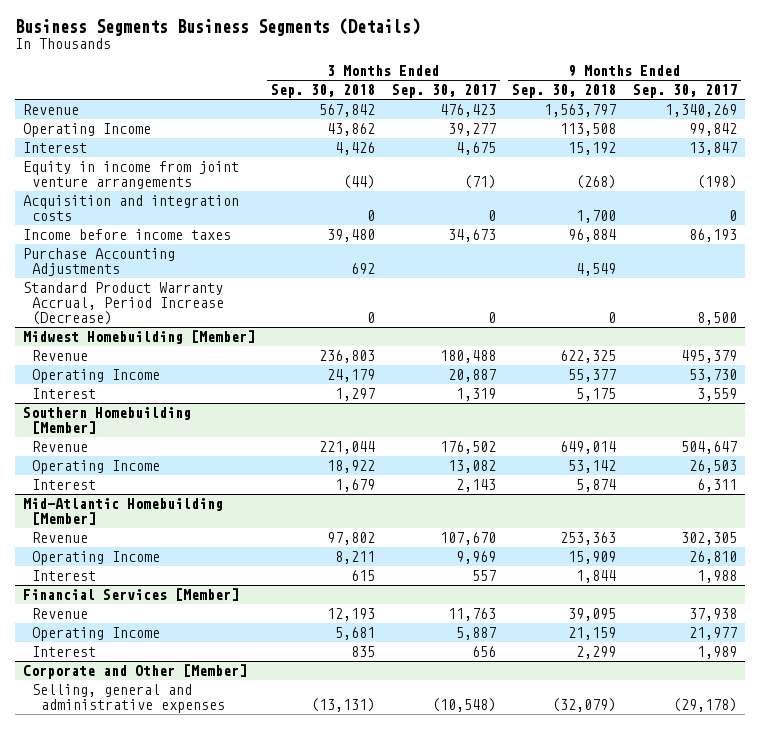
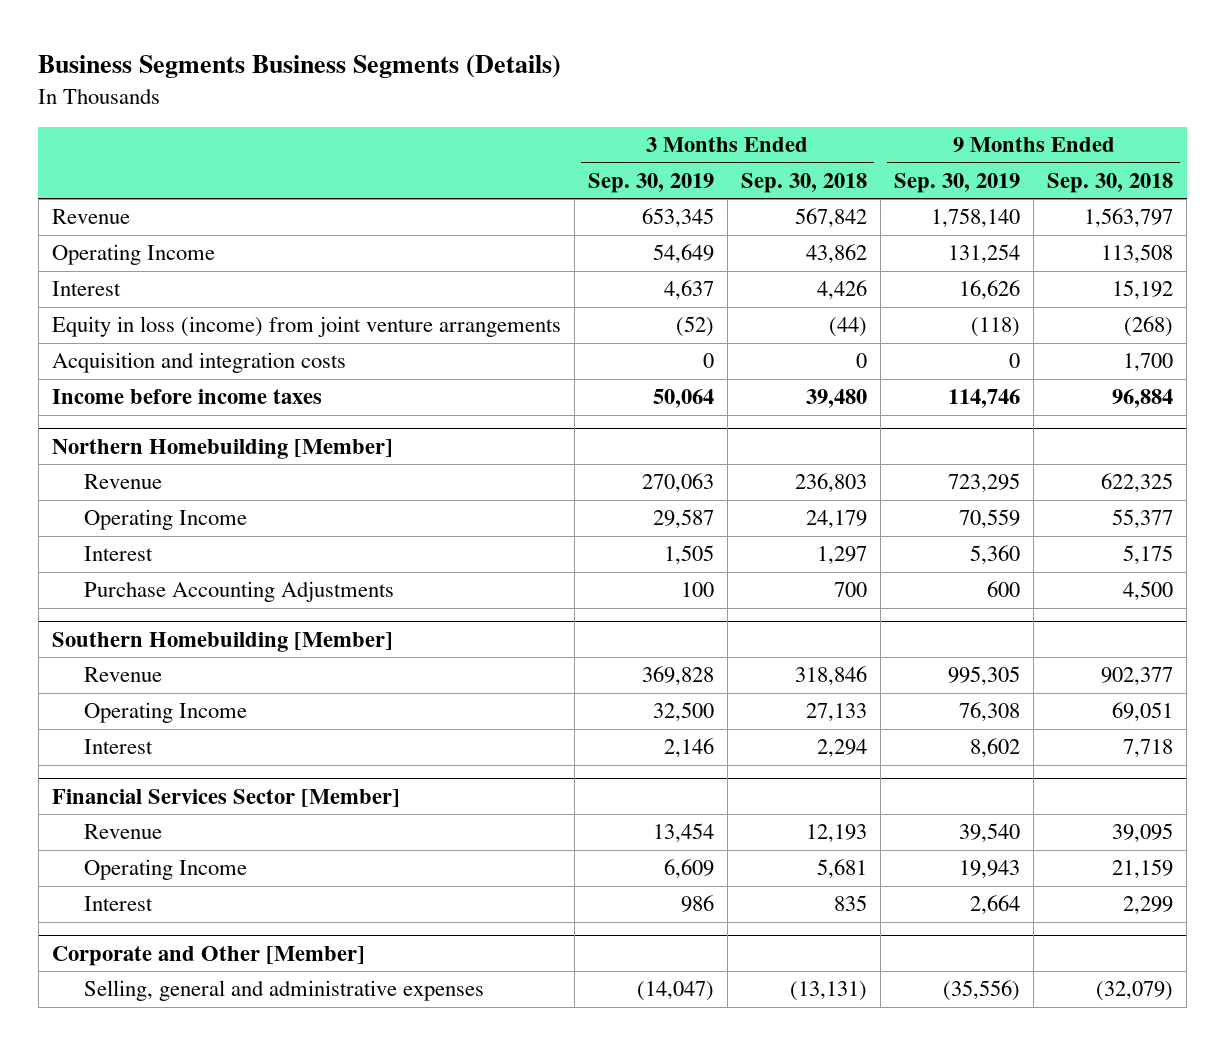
- | 3 Months Ended Sep. 30, 2018 | 3 Months Ended Sep. 30, 2017 | 9 Months Ended Sep. 30, 2018 | 9 Months Ended Sep. 30, 2017
+ | 3 Months Ended Sep. 30, 2019 | 3 Months Ended Sep. 30, 2018 | 9 Months Ended Sep. 30, 2019 | 9 Months Ended Sep. 30, 2018
- Equity in income from joint venture arrangements | (44) | (71) | (268) | (198)
+ Equity in loss (income) from joint venture arrangements | (52) | (44) | (118) | (268)
- Purchase Accounting Adjustments | 692 | | 4,549 |
- Standard Product Warranty Accrual, Period Increase (Decrease) | 0 | 0 | 0 | 8,500
- Midwest Homebuilding [Member]
+ Northern Homebuilding [Member]
+ Purchase Accounting Adjustments | 100 | 700 | 600 | 4,500
@ Southern Homebuilding [Member]
- Revenue | 221,044 | 176,502 | 649,014 | 504,647
- Operating Income | 18,922 | 13,082 | 53,142 | 26,503
- Interest | 1,679 | 2,143 | 5,874 | 6,311
- Mid-Atlantic Homebuilding [Member]
- Revenue | 97,802 | 107,670 | 253,363 | 302,305
- Operating Income | 8,211 | 9,969 | 15,909 | 26,810
- Interest | 615 | 557 | 1,844 | 1,988
- Financial Services [Member]
@ Southern Homebuilding [Member]
+ Revenue | 369,828 | 318,846 | 995,305 | 902,377
+ Operating Income | 32,500 | 27,133 | 76,308 | 69,051
+ Interest | 2,146 | 2,294 | 8,602 | 7,718
+ Financial Services Sector [Member]

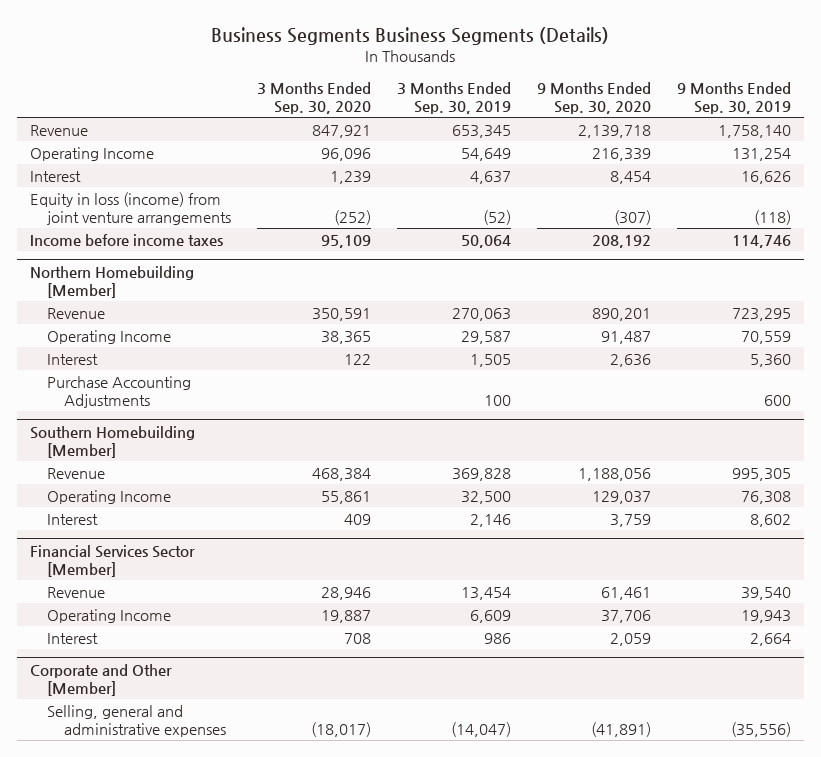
- | 3 Months Ended Sep. 30, 2019 | 3 Months Ended Sep. 30, 2018 | 9 Months Ended Sep. 30, 2019 | 9 Months Ended Sep. 30, 2018
+ | 3 Months Ended Sep. 30, 2020 | 3 Months Ended Sep. 30, 2019 | 9 Months Ended Sep. 30, 2020 | 9 Months Ended Sep. 30, 2019
- Acquisition and integration costs | 0 | 0 | 0 | 1,700

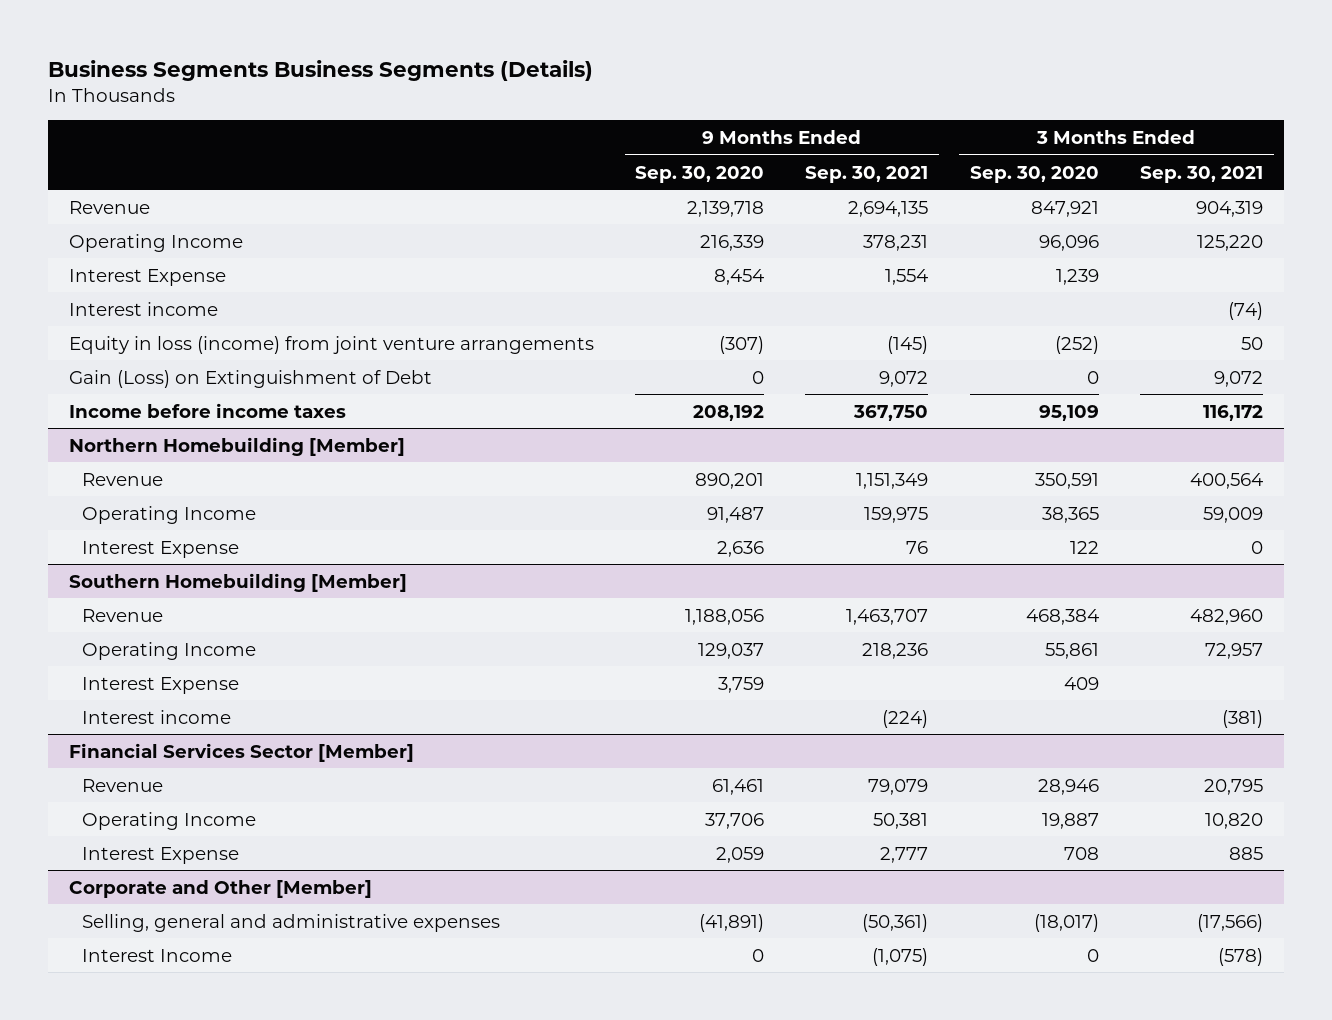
- | 3 Months Ended Sep. 30, 2020 | 3 Months Ended Sep. 30, 2019 | 9 Months Ended Sep. 30, 2020 | 9 Months Ended Sep. 30, 2019
+ | 9 Months Ended Sep. 30, 2020 | 9 Months Ended Sep. 30, 2021 | 3 Months Ended Sep. 30, 2020 | 3 Months Ended Sep. 30, 2021
- Interest | 1,239 | 4,637 | 8,454 | 16,626
+ Interest Expense | 8,454 | 1,554 | 1,239 |
+ Interest income | | | | (74)
+ Gain (Loss) on Extinguishment of Debt | 0 | 9,072 | 0 | 9,072
@ Northern Homebuilding [Member]
- Interest | 122 | 1,505 | 2,636 | 5,360
- Purchase Accounting Adjustments | | 100 | | 600
+ Interest Expense | 2,636 | 76 | 122 | 0
@ Southern Homebuilding [Member]
- Interest | 409 | 2,146 | 3,759 | 8,602
+ Interest Expense | 3,759 | | 409 |
+ Interest income | | (224) | | (381)
@ Financial Services Sector [Member]
- Interest | 708 | 986 | 2,059 | 2,664
+ Interest Expense | 2,059 | 2,777 | 708 | 885
@ Corporate and Other [Member]
+ Interest Income | 0 | (1,075) | 0 | (578)

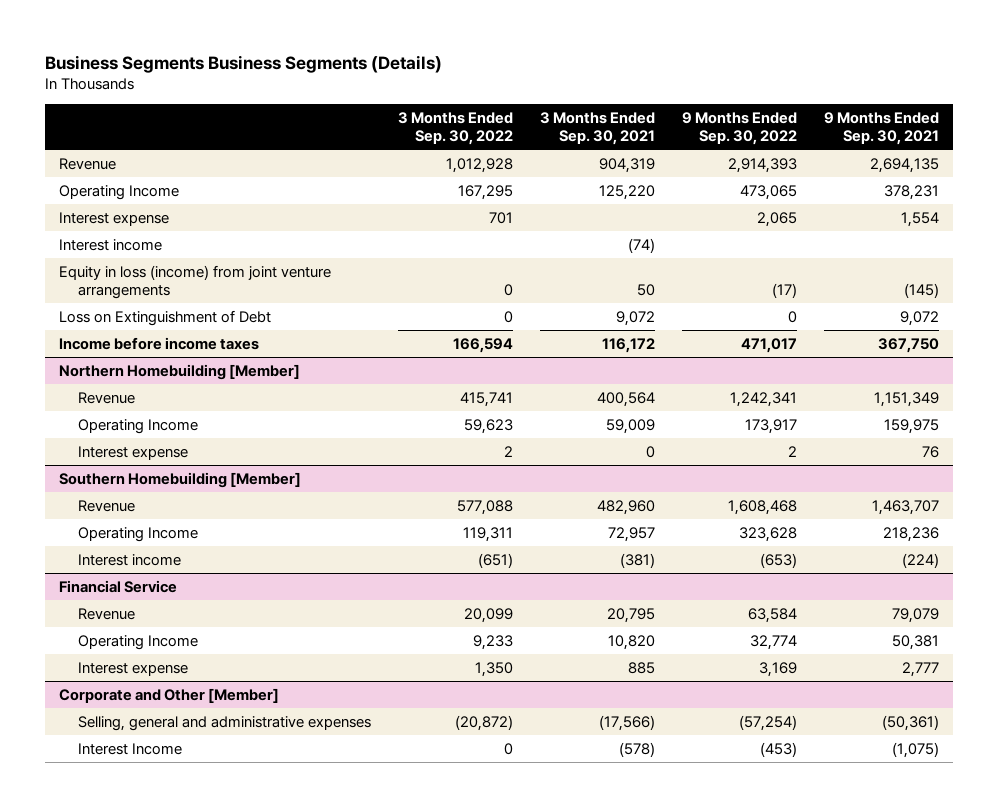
- | 9 Months Ended Sep. 30, 2020 | 9 Months Ended Sep. 30, 2021 | 3 Months Ended Sep. 30, 2020 | 3 Months Ended Sep. 30, 2021
+ | 3 Months Ended Sep. 30, 2022 | 3 Months Ended Sep. 30, 2021 | 9 Months Ended Sep. 30, 2022 | 9 Months Ended Sep. 30, 2021
- Interest Expense | 8,454 | 1,554 | 1,239 |
+ Interest expense | 701 | | 2,065 | 1,554
- Gain (Loss) on Extinguishment of Debt | 0 | 9,072 | 0 | 9,072
+ Loss on Extinguishment of Debt | 0 | 9,072 | 0 | 9,072
@ Northern Homebuilding [Member]
- Interest Expense | 2,636 | 76 | 122 | 0
+ Interest expense | 2 | 0 | 2 | 76
@ Southern Homebuilding [Member]
- Interest Expense | 3,759 | | 409 |
- Financial Services Sector [Member]
+ Financial Service
- Interest Expense | 2,059 | 2,777 | 708 | 885
+ Interest expense | 1,350 | 885 | 3,169 | 2,777

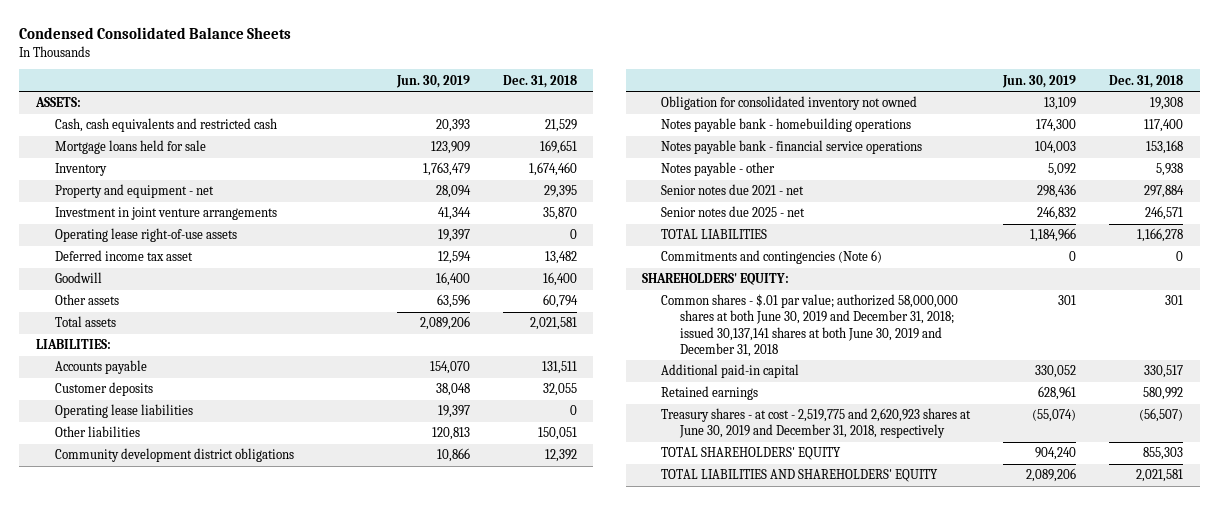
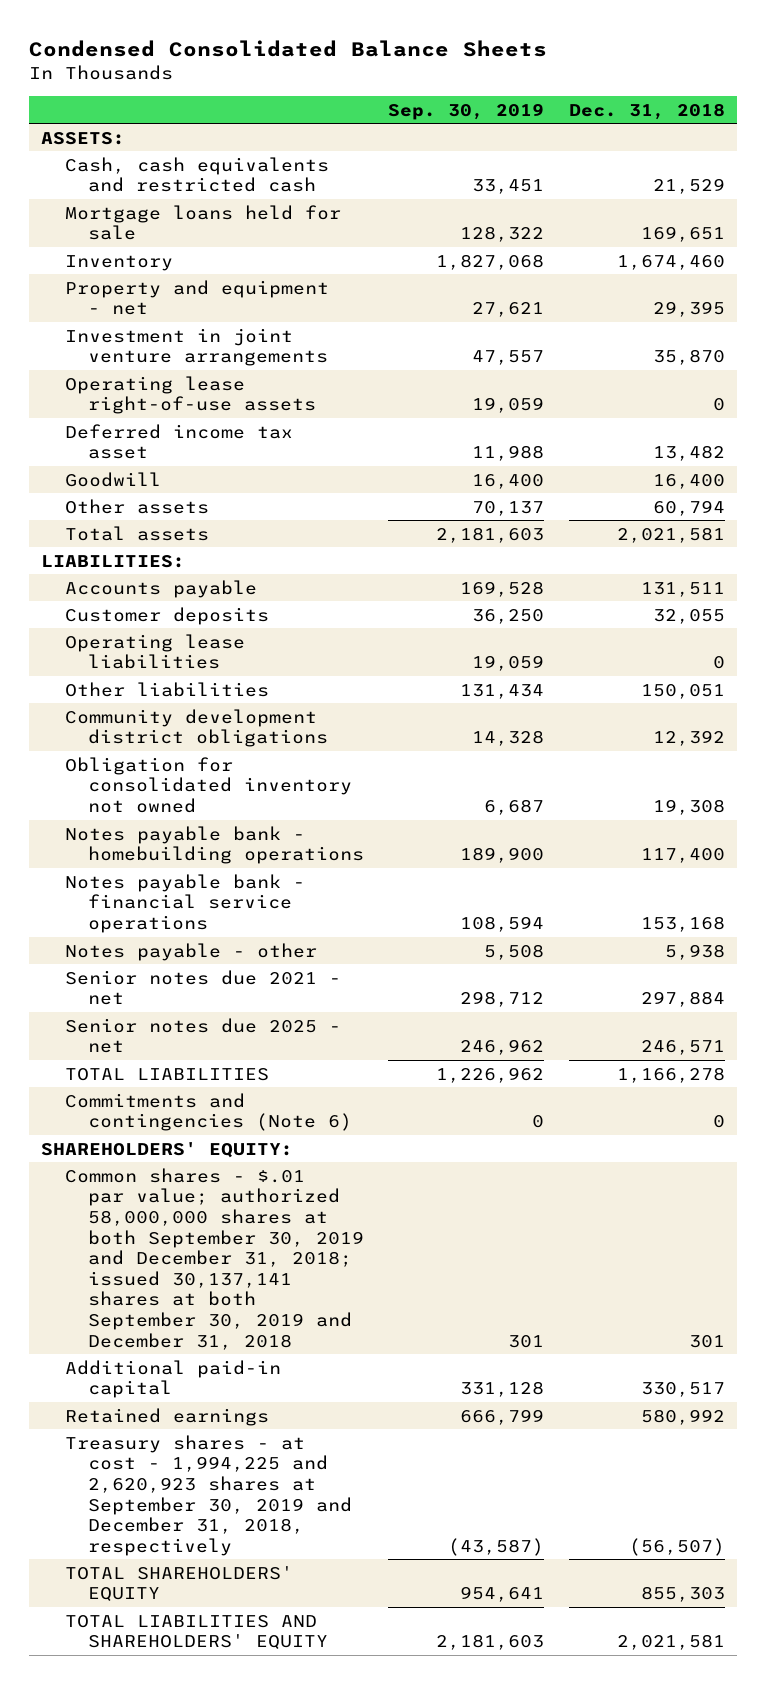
- | Jun. 30, 2019 | Dec. 31, 2018
+ | Sep. 30, 2019 | Dec. 31, 2018
- Common shares - $.01 par value; authorized 58,000,000 shares at both June 30, 2019 and December 31, 2018; issued 30,137,141 shares at both June 30, 2019 and December 31, 2018 | 301 | 301
+ Common shares - $.01 par value; authorized 58,000,000 shares at both September 30, 2019 and December 31, 2018; issued 30,137,141 shares at both September 30, 2019 and December 31, 2018 | 301 | 301
- Treasury shares - at cost - 2,519,775 and 2,620,923 shares at June 30, 2019 and December 31, 2018, respectively | (55,074) | (56,507)
+ Treasury shares - at cost - 1,994,225 and 2,620,923 shares at September 30, 2019 and December 31, 2018, respectively | (43,587) | (56,507)

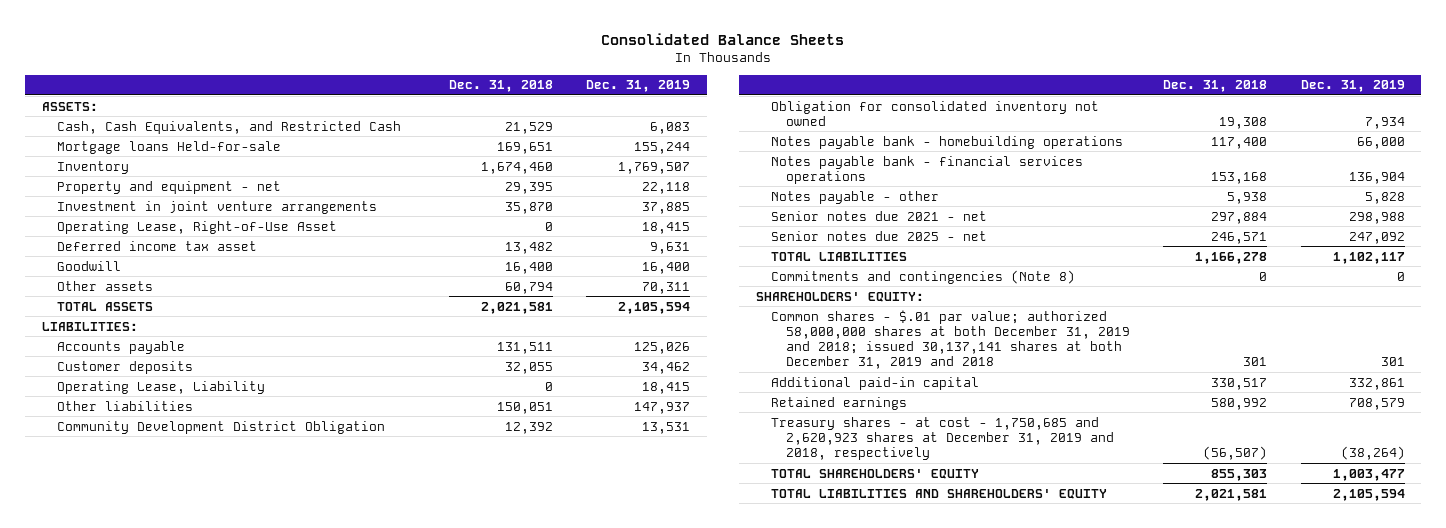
- Condensed Consolidated Balance Sheets
+ Consolidated Balance Sheets
- | Sep. 30, 2019 | Dec. 31, 2018
+ | Dec. 31, 2018 | Dec. 31, 2019
- Cash, cash equivalents and restricted cash | 33,451 | 21,529
- Mortgage loans held for sale | 128,322 | 169,651
+ Cash, Cash Equivalents, and Restricted Cash | 21,529 | 6,083
+ Mortgage loans Held-for-sale | 169,651 | 155,244
- Operating lease right-of-use assets | 19,059 | 0
+ Operating Lease, Right-of-Use Asset | 0 | 18,415
- Total assets | 2,181,603 | 2,021,581
+ TOTAL ASSETS | 2,021,581 | 2,105,594
- Operating lease liabilities | 19,059 | 0
+ Operating Lease, Liability | 0 | 18,415
- Community development district obligations | 14,328 | 12,392
+ Community Development District Obligation | 12,392 | 13,531
- Notes payable bank - financial service operations | 108,594 | 153,168
+ Notes payable bank - financial services operations | 153,168 | 136,904
- Commitments and contingencies (Note 6) | 0 | 0
+ Commitments and contingencies (Note 8) | 0 | 0
- Common shares - $.01 par value; authorized 58,000,000 shares at both September 30, 2019 and December 31, 2018; issued 30,137,141 shares at both September 30, 2019 and December 31, 2018 | 301 | 301
+ Common shares - $.01 par value; authorized 58,000,000 shares at both December 31, 2019 and 2018; issued 30,137,141 shares at both December 31, 2019 and 2018 | 301 | 301
- Treasury shares - at cost - 1,994,225 and 2,620,923 shares at September 30, 2019 and December 31, 2018, respectively | (43,587) | (56,507)
+ Treasury shares - at cost - 1,750,685 and 2,620,923 shares at December 31, 2019 and 2018, respectively | (56,507) | (38,264)

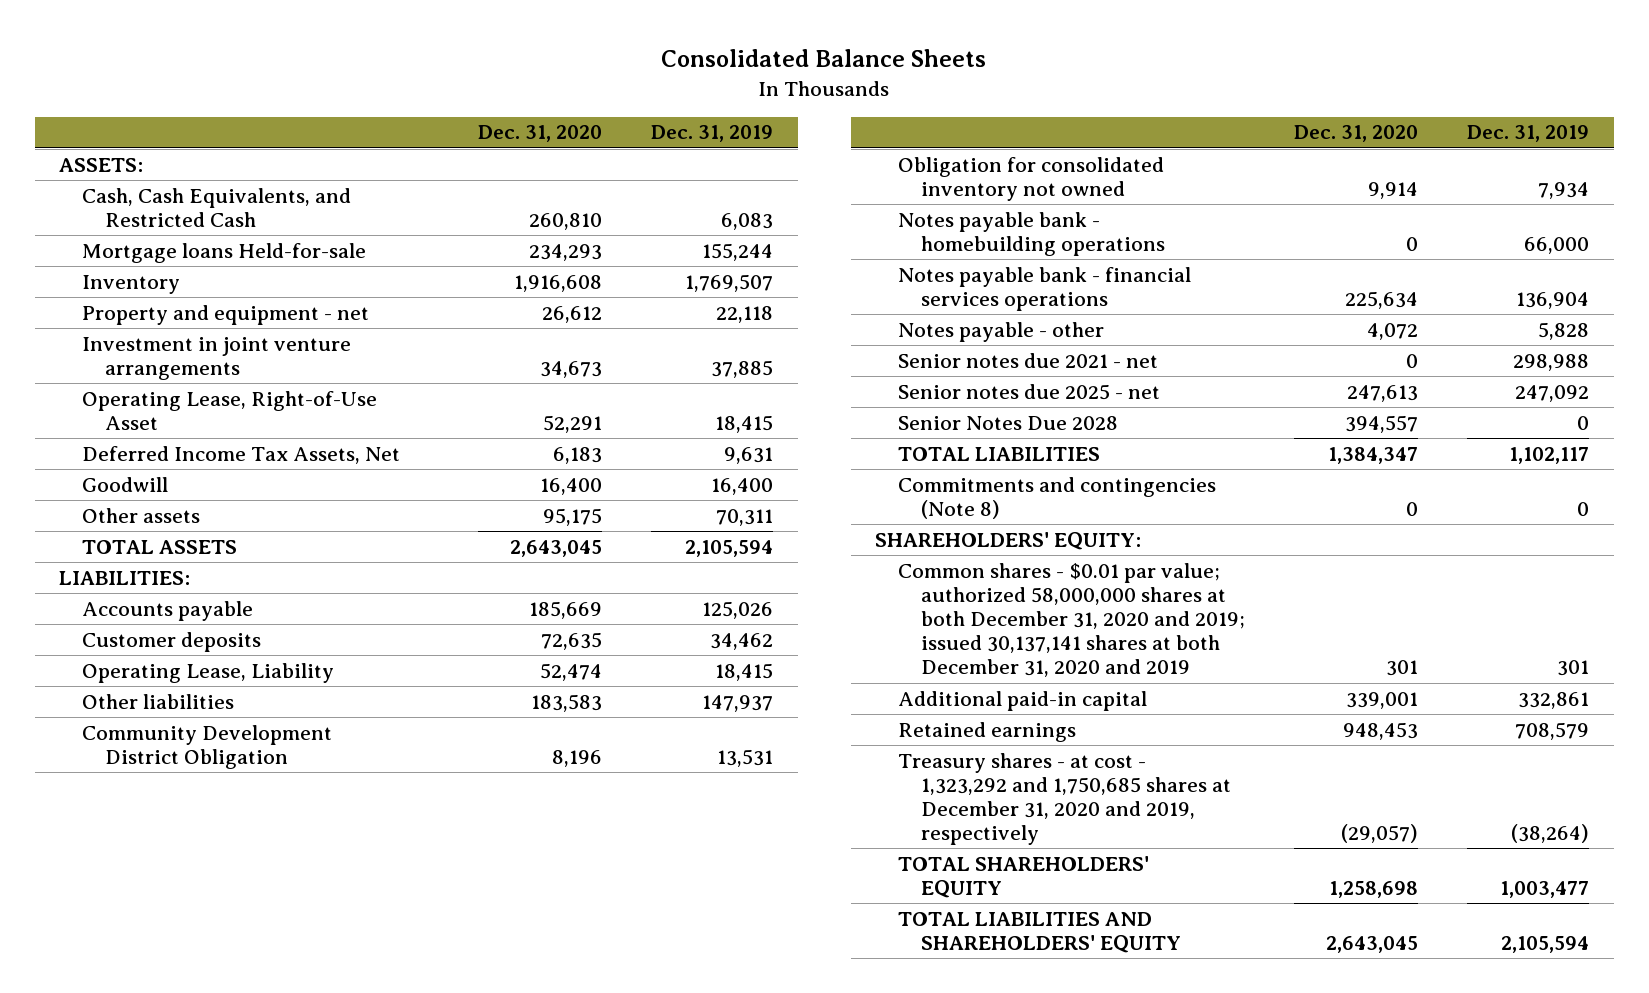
- | Dec. 31, 2018 | Dec. 31, 2019
+ | Dec. 31, 2020 | Dec. 31, 2019
- Deferred income tax asset | 13,482 | 9,631
+ Deferred Income Tax Assets, Net | 6,183 | 9,631
+ Senior Notes Due 2028 | 394,557 | 0
- Common shares - $.01 par value; authorized 58,000,000 shares at both December 31, 2019 and 2018; issued 30,137,141 shares at both December 31, 2019 and 2018 | 301 | 301
+ Common shares - $0.01 par value; authorized 58,000,000 shares at both December 31, 2020 and 2019; issued 30,137,141 shares at both December 31, 2020 and 2019 | 301 | 301
- Treasury shares - at cost - 1,750,685 and 2,620,923 shares at December 31, 2019 and 2018, respectively | (56,507) | (38,264)
+ Treasury shares - at cost - 1,323,292 and 1,750,685 shares at December 31, 2020 and 2019, respectively | (29,057) | (38,264)

